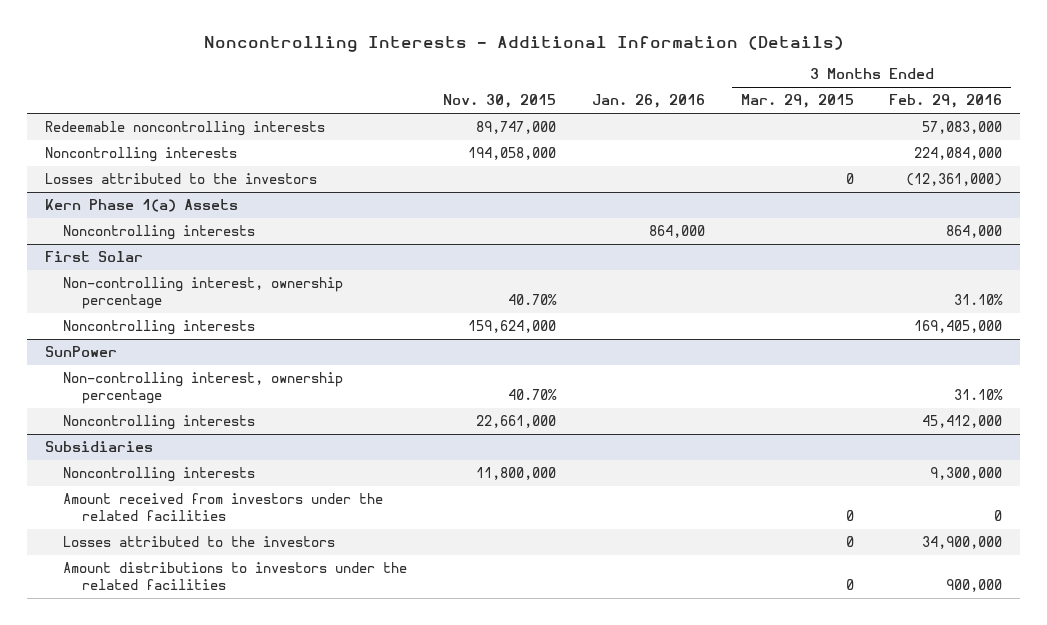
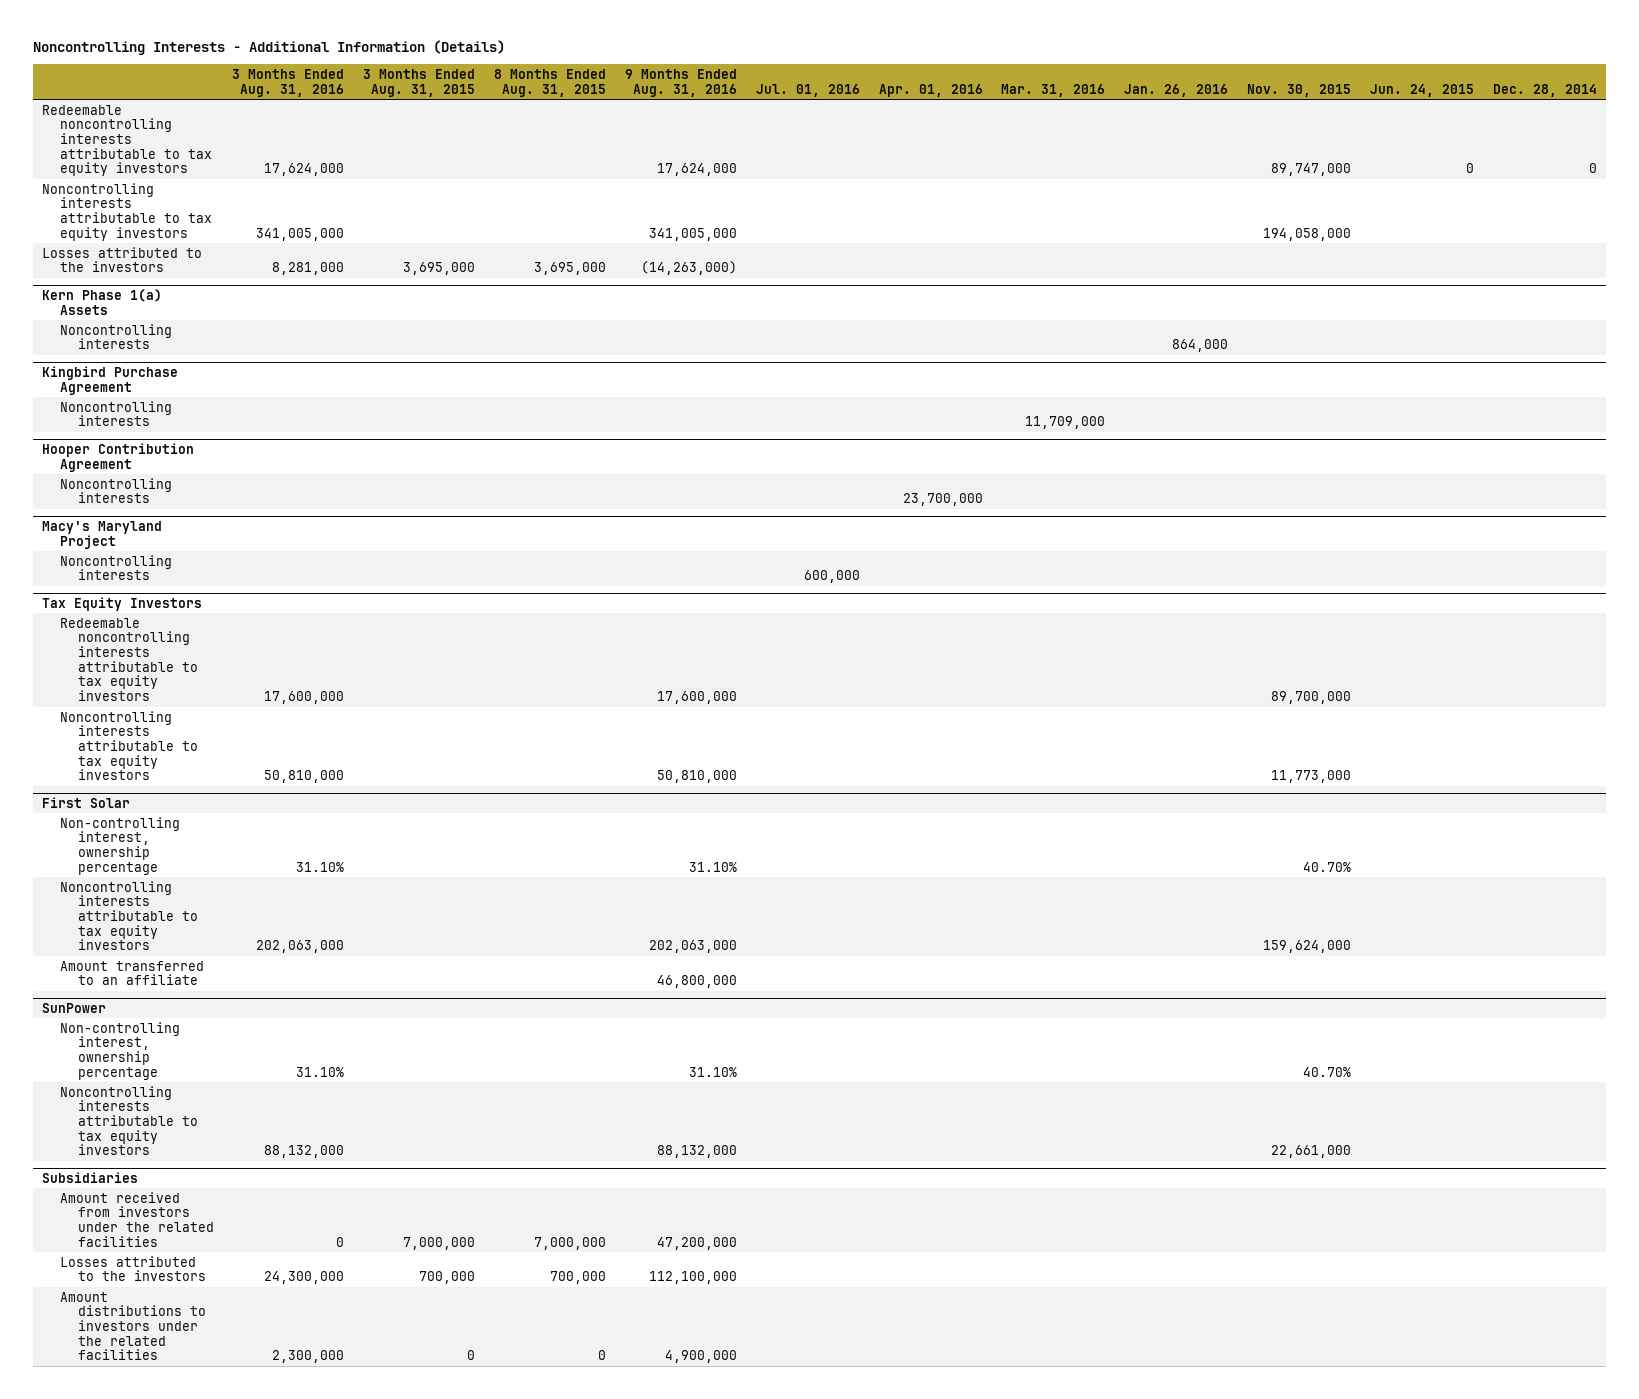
- | Nov. 30, 2015 | Jan. 26, 2016 | 3 Months Ended Mar. 29, 2015 | 3 Months Ended Feb. 29, 2016
+ | 3 Months Ended Aug. 31, 2016 | 3 Months Ended Aug. 31, 2015 | 8 Months Ended Aug. 31, 2015 | 9 Months Ended Aug. 31, 2016 | Jul. 01, 2016 | Apr. 01, 2016 | Mar. 31, 2016 | Jan. 26, 2016 | Nov. 30, 2015 | Jun. 24, 2015 | Dec. 28, 2014
- Redeemable noncontrolling interests | 89,747,000 | | | 57,083,000
- Noncontrolling interests | 194,058,000 | | | 224,084,000
+ Redeemable noncontrolling interests attributable to tax equity investors | 17,624,000 | | | 17,624,000 | | | | | 89,747,000 | 0 | 0
+ Noncontrolling interests attributable to tax equity investors | 341,005,000 | | | 341,005,000 | | | | | 194,058,000 | |
+ Kingbird Purchase Agreement
+ Noncontrolling interests | | | | | | | 11,709,000 | | | |
+ Hooper Contribution Agreement
+ Noncontrolling interests | | | | | | 23,700,000 | | | | |
+ Macy's Maryland Project
+ Noncontrolling interests | | | | | 600,000 | | | | | |
+ Tax Equity Investors
+ Redeemable noncontrolling interests attributable to tax equity investors | 17,600,000 | | | 17,600,000 | | | | | 89,700,000 | |
+ Noncontrolling interests attributable to tax equity investors | 50,810,000 | | | 50,810,000 | | | | | 11,773,000 | |
@ First Solar
- Noncontrolling interests | 159,624,000 | | | 169,405,000
+ Noncontrolling interests attributable to tax equity investors | 202,063,000 | | | 202,063,000 | | | | | 159,624,000 | |
+ Amount transferred to an affiliate | | | | 46,800,000 | | | | | | |
@ SunPower
- Noncontrolling interests | 22,661,000 | | | 45,412,000
+ Noncontrolling interests attributable to tax equity investors | 88,132,000 | | | 88,132,000 | | | | | 22,661,000 | |
@ Subsidiaries
- Noncontrolling interests | 11,800,000 | | | 9,300,000

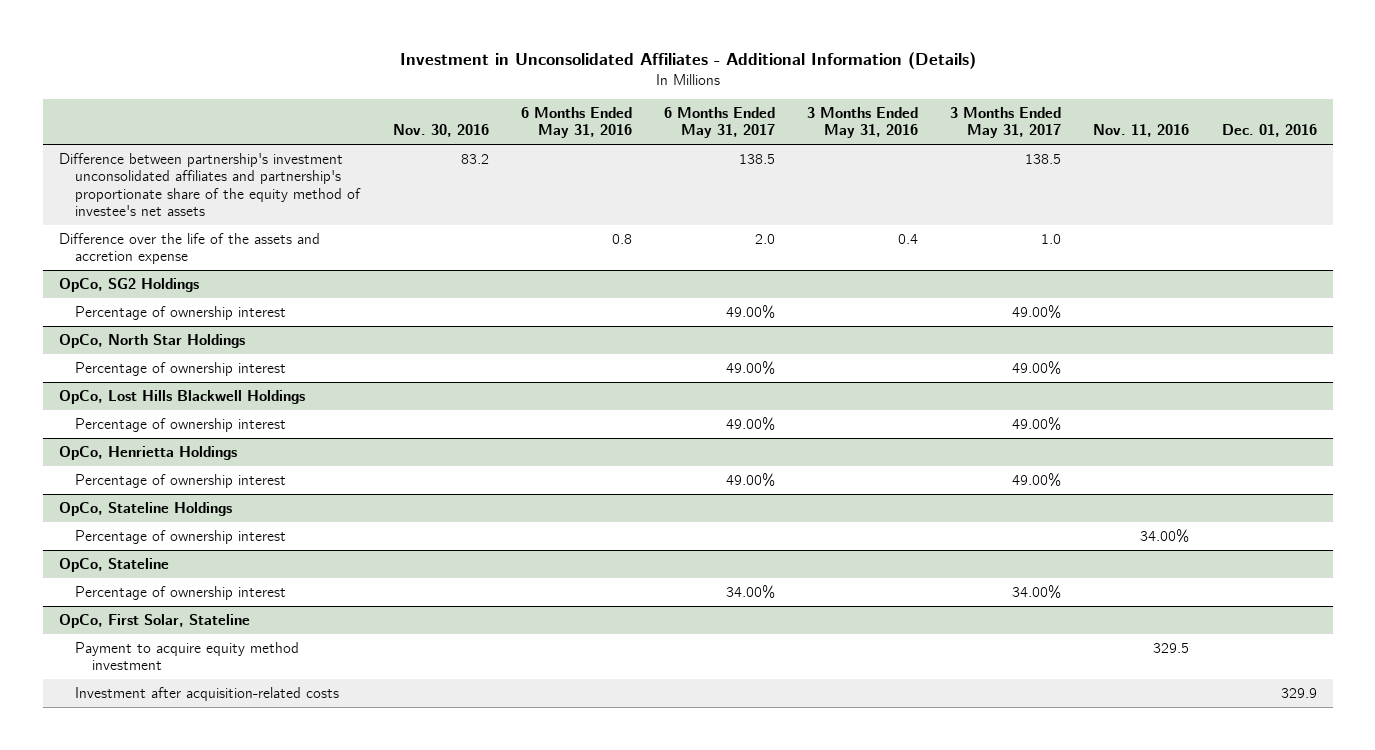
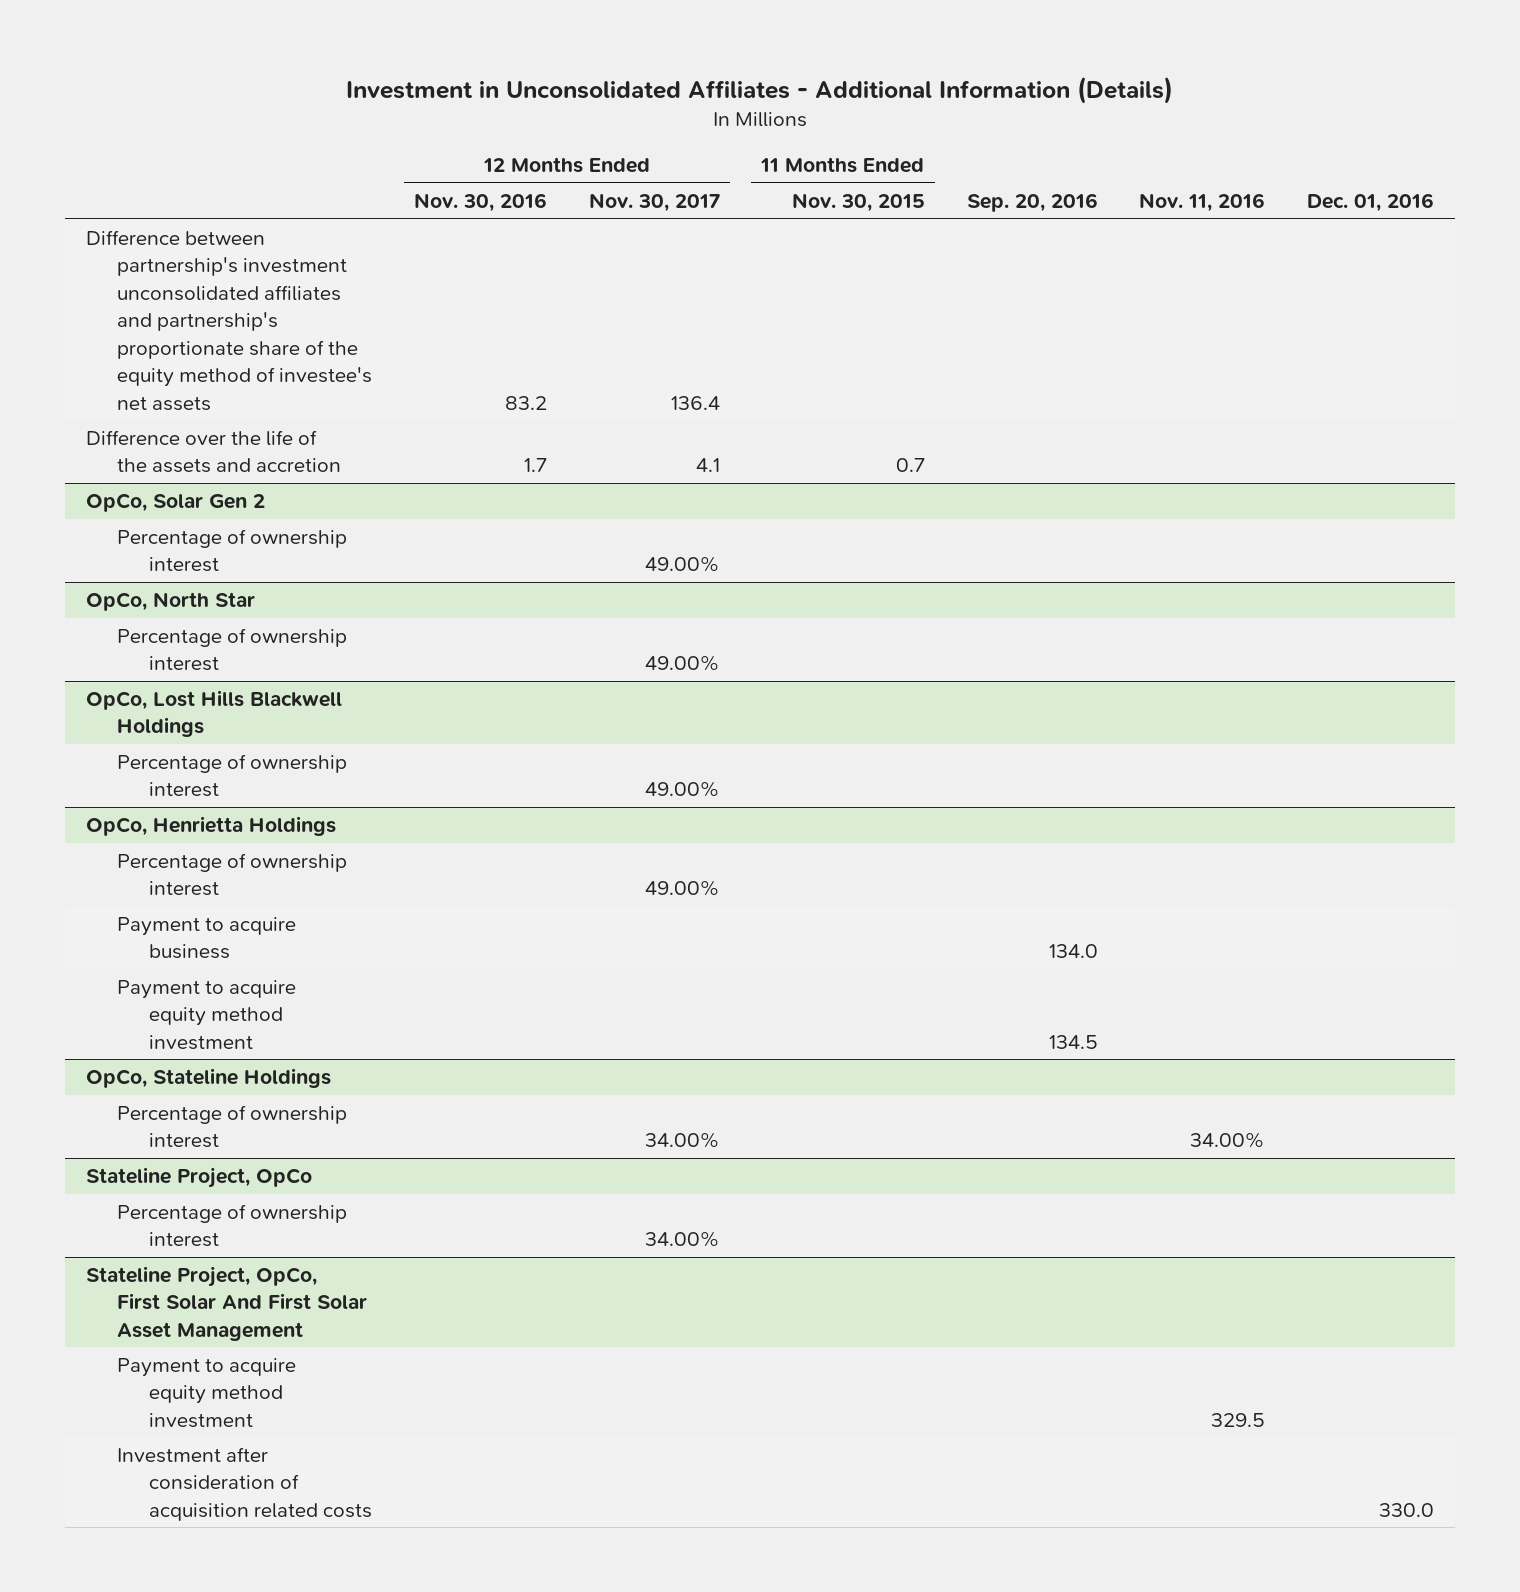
- | Nov. 30, 2016 | 6 Months Ended May 31, 2016 | 6 Months Ended May 31, 2017 | 3 Months Ended May 31, 2016 | 3 Months Ended May 31, 2017 | Nov. 11, 2016 | Dec. 01, 2016
+ | 12 Months Ended Nov. 30, 2016 | 12 Months Ended Nov. 30, 2017 | 11 Months Ended Nov. 30, 2015 | Sep. 20, 2016 | Nov. 11, 2016 | Dec. 01, 2016
- Difference over the life of the assets and accretion expense | | 0.8 | 2.0 | 0.4 | 1.0 | |
- OpCo, SG2 Holdings
- Percentage of ownership interest | | | 49.00% | | 49.00% | |
- OpCo, North Star Holdings
+ Difference over the life of the assets and accretion | 1.7 | 4.1 | 0.7 | | |
+ OpCo, Solar Gen 2
+ Percentage of ownership interest | | 49.00% | | | |
+ OpCo, North Star
@ OpCo, Henrietta Holdings
+ Payment to acquire business | | | | 134.0 | |
+ Payment to acquire equity method investment | | | | 134.5 | |
- OpCo, Stateline
+ Stateline Project, OpCo
- OpCo, First Solar, Stateline
+ Stateline Project, OpCo, First Solar And First Solar Asset Management
- Investment after acquisition-related costs | | | | | | | 329.9
+ Investment after consideration of acquisition related costs | | | | | | 330.0

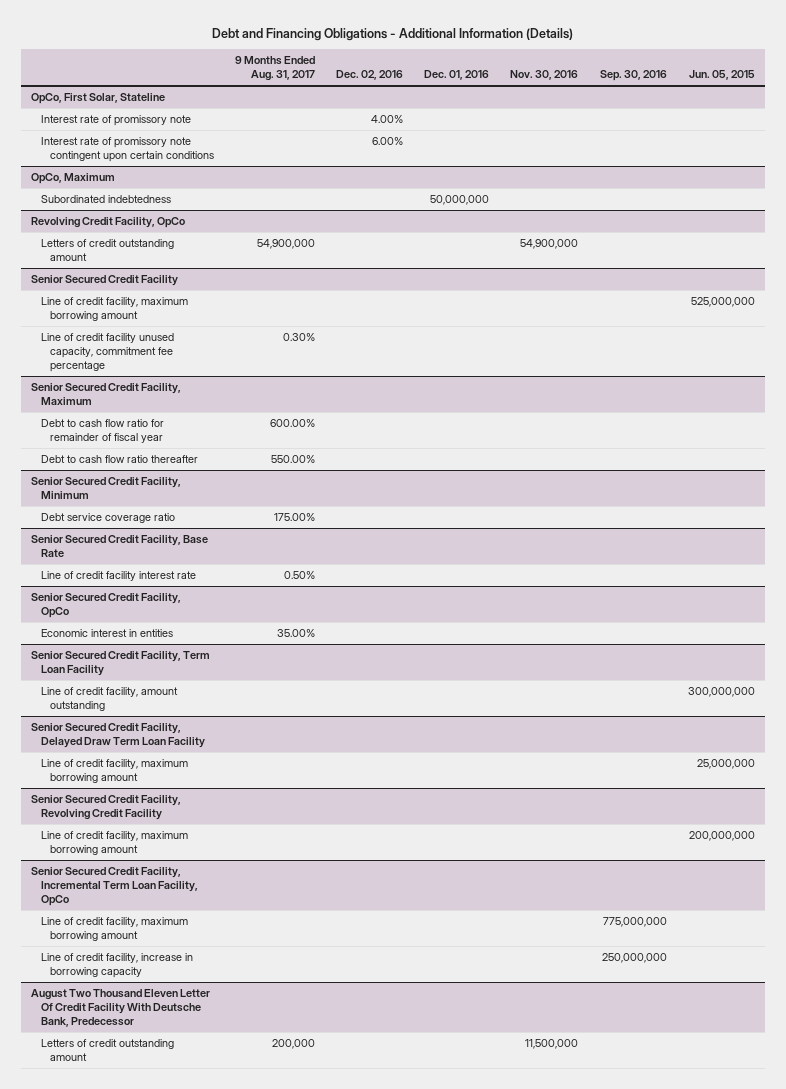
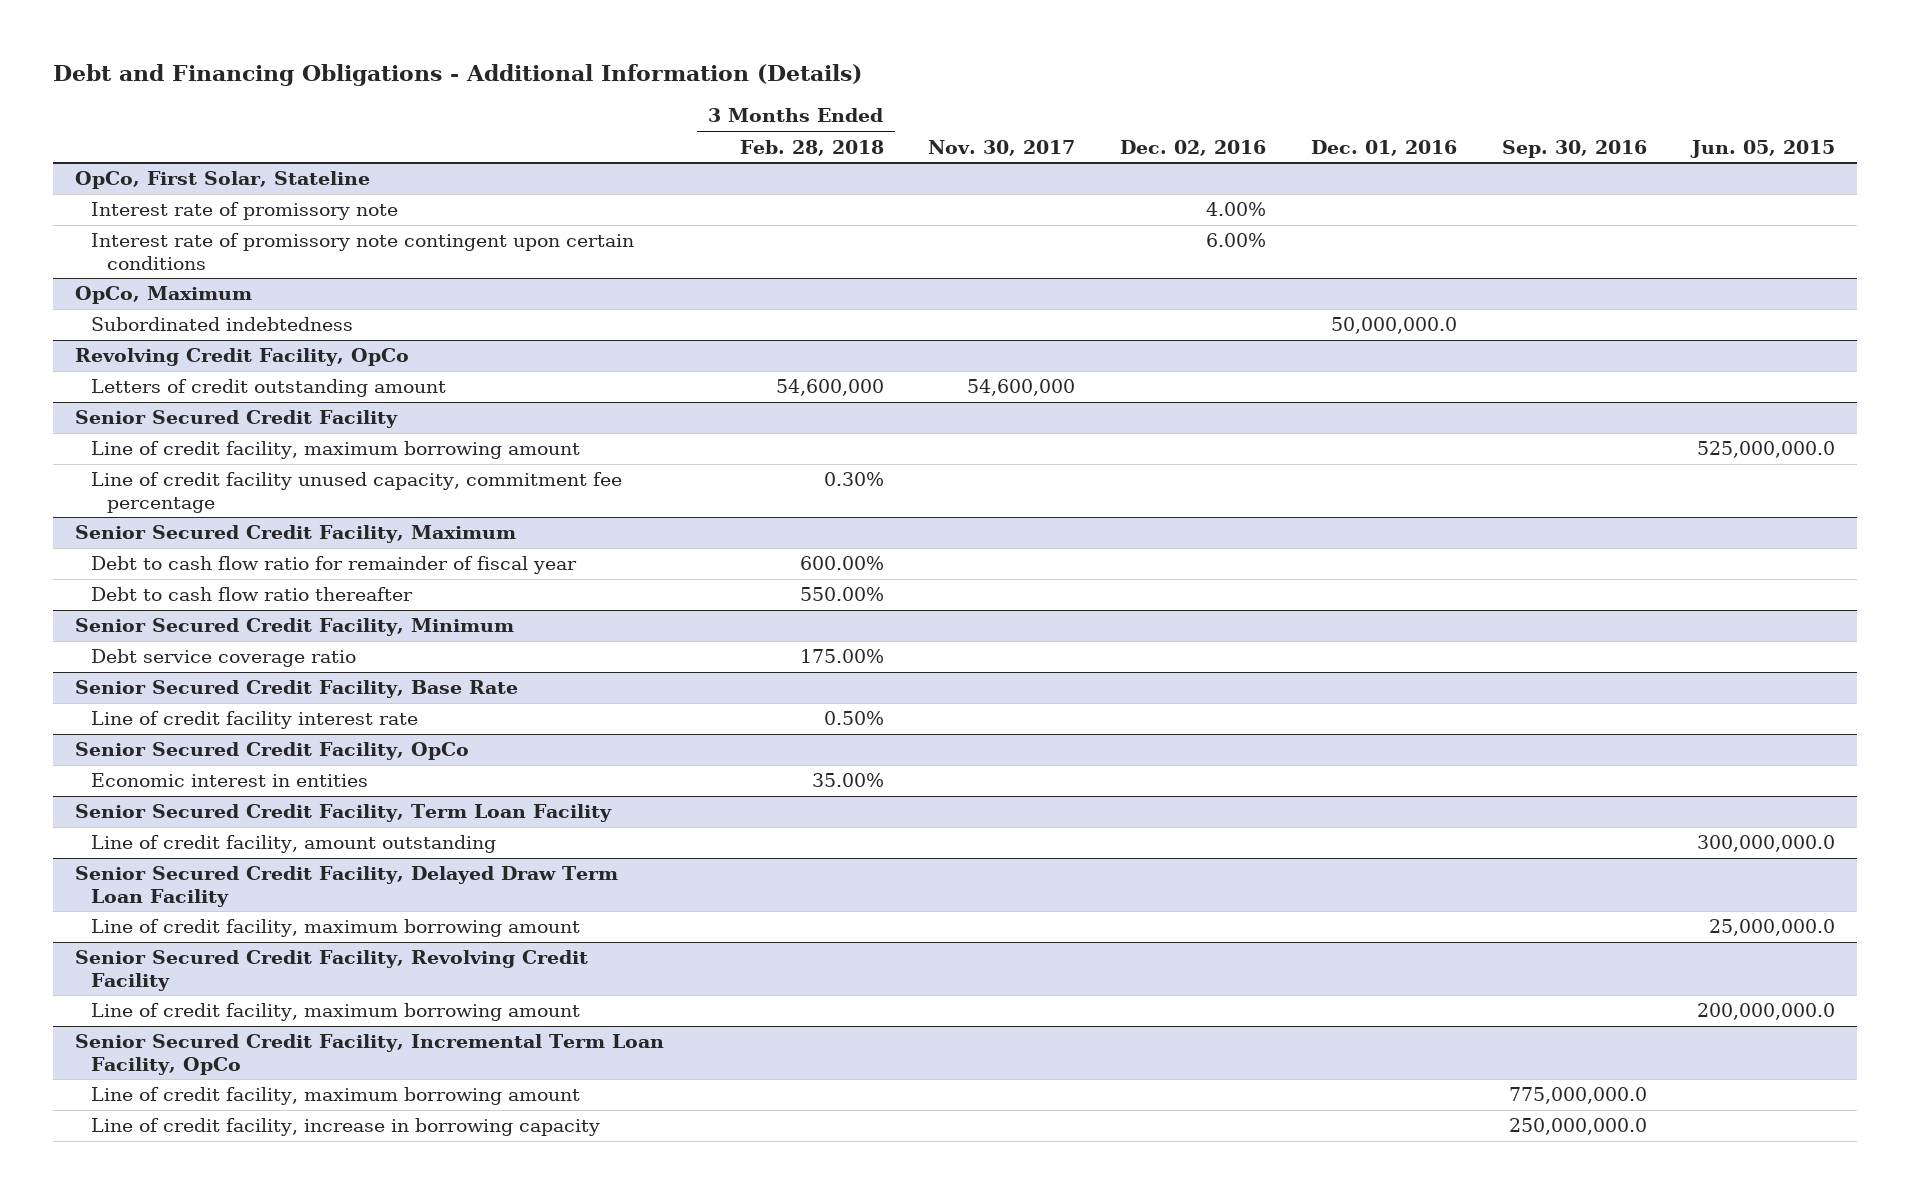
- | 9 Months Ended Aug. 31, 2017 | Dec. 02, 2016 | Dec. 01, 2016 | Nov. 30, 2016 | Sep. 30, 2016 | Jun. 05, 2015
+ | 3 Months Ended Feb. 28, 2018 | Nov. 30, 2017 | Dec. 02, 2016 | Dec. 01, 2016 | Sep. 30, 2016 | Jun. 05, 2015
@ OpCo, Maximum
- Subordinated indebtedness | | | 50,000,000 | | |
+ Subordinated indebtedness | | | | 50,000,000.0 | |
@ Senior Secured Credit Facility
- Line of credit facility, maximum borrowing amount | | | | | | 525,000,000
+ Line of credit facility, maximum borrowing amount | | | | | | 525,000,000.0
@ Senior Secured Credit Facility, Term Loan Facility
- Line of credit facility, amount outstanding | | | | | | 300,000,000
+ Line of credit facility, amount outstanding | | | | | | 300,000,000.0
@ Senior Secured Credit Facility, Delayed Draw Term Loan Facility
- Line of credit facility, maximum borrowing amount | | | | | | 25,000,000
+ Line of credit facility, maximum borrowing amount | | | | | | 25,000,000.0
@ Senior Secured Credit Facility, Revolving Credit Facility
- Line of credit facility, maximum borrowing amount | | | | | | 200,000,000
+ Line of credit facility, maximum borrowing amount | | | | | | 200,000,000.0
@ Senior Secured Credit Facility, Incremental Term Loan Facility, OpCo
- Line of credit facility, maximum borrowing amount | | | | | 775,000,000 |
- Line of credit facility, increase in borrowing capacity | | | | | 250,000,000 |
- August Two Thousand Eleven Letter Of Credit Facility With Deutsche Bank, Predecessor
- Letters of credit outstanding amount | 200,000 | | | 11,500,000 | |
@ Senior Secured Credit Facility, Incremental Term Loan Facility, OpCo
+ Line of credit facility, maximum borrowing amount | | | | | 775,000,000.0 |
+ Line of credit facility, increase in borrowing capacity | | | | | 250,000,000.0 |

